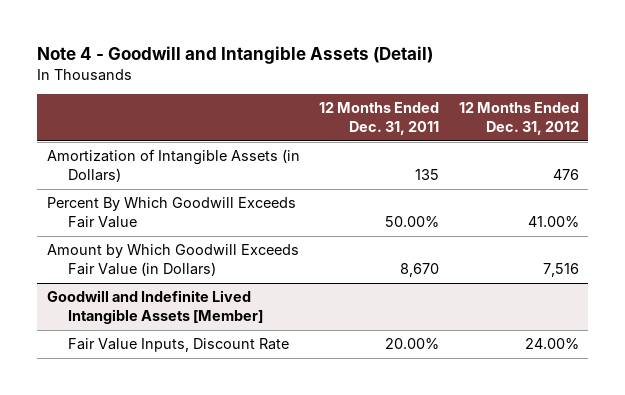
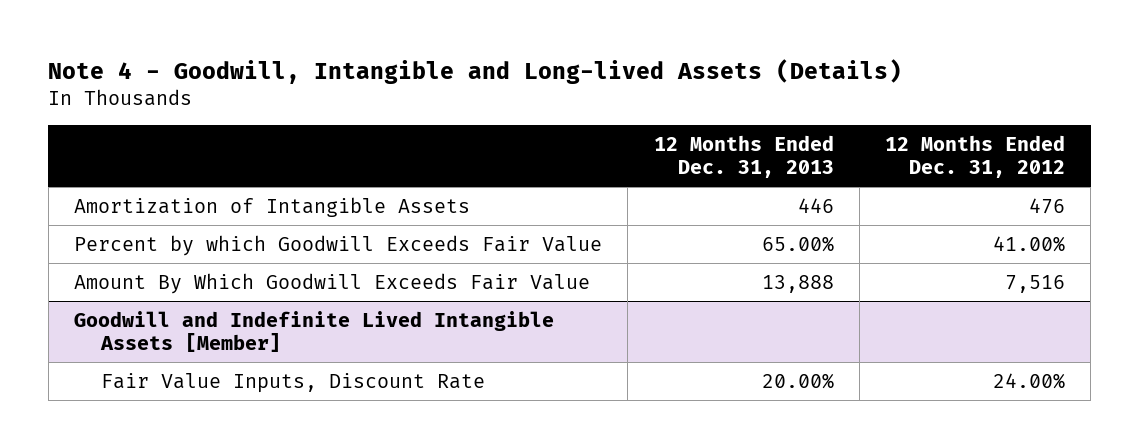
- Note 4 - Goodwill and Intangible Assets (Detail)
+ Note 4 - Goodwill, Intangible and Long-lived Assets (Details)
- | 12 Months Ended Dec. 31, 2011 | 12 Months Ended Dec. 31, 2012
+ | 12 Months Ended Dec. 31, 2013 | 12 Months Ended Dec. 31, 2012
- Amortization of Intangible Assets (in Dollars) | 135 | 476
- Percent By Which Goodwill Exceeds Fair Value | 50.00% | 41.00%
- Amount by Which Goodwill Exceeds Fair Value (in Dollars) | 8,670 | 7,516
+ Amortization of Intangible Assets | 446 | 476
+ Percent by which Goodwill Exceeds Fair Value | 65.00% | 41.00%
+ Amount By Which Goodwill Exceeds Fair Value | 13,888 | 7,516

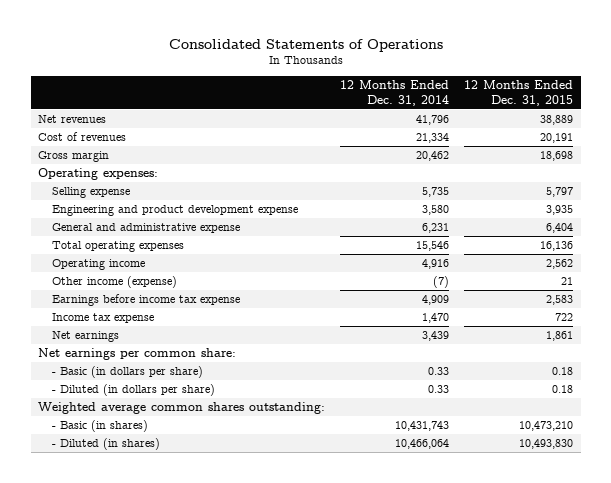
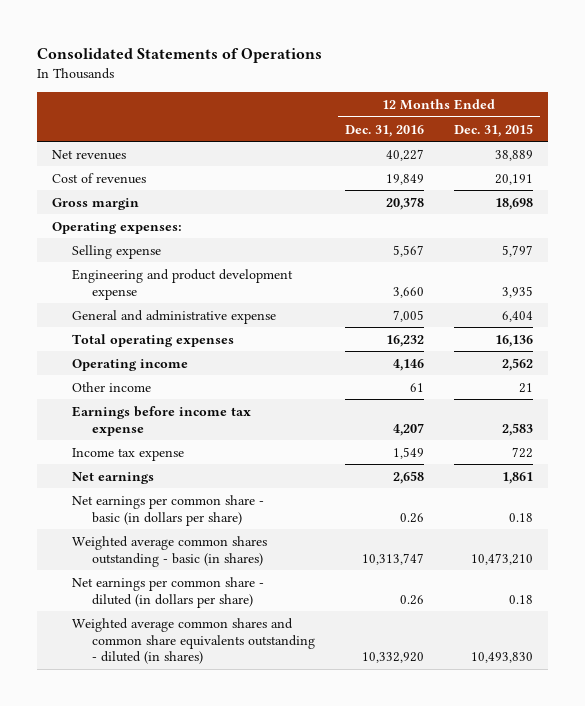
- | 12 Months Ended Dec. 31, 2014 | 12 Months Ended Dec. 31, 2015
+ | 12 Months Ended Dec. 31, 2016 | 12 Months Ended Dec. 31, 2015
- Other income (expense) | (7) | 21
+ Other income | 61 | 21
- Net earnings per common share:
- - Basic (in dollars per share) | 0.33 | 0.18
- - Diluted (in dollars per share) | 0.33 | 0.18
- Weighted average common shares outstanding:
- - Basic (in shares) | 10,431,743 | 10,473,210
- - Diluted (in shares) | 10,466,064 | 10,493,830
+ Net earnings per common share - basic (in dollars per share) | 0.26 | 0.18
+ Weighted average common shares outstanding - basic (in shares) | 10,313,747 | 10,473,210
+ Net earnings per common share - diluted (in dollars per share) | 0.26 | 0.18
+ Weighted average common shares and common share equivalents outstanding - diluted (in shares) | 10,332,920 | 10,493,830

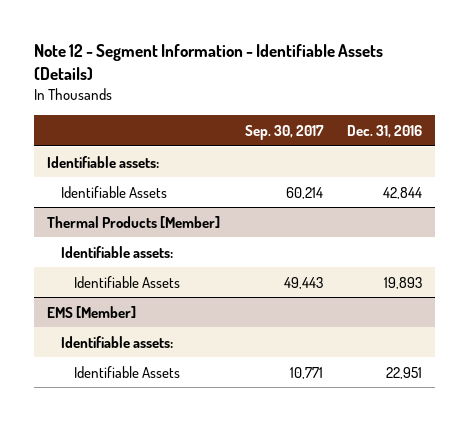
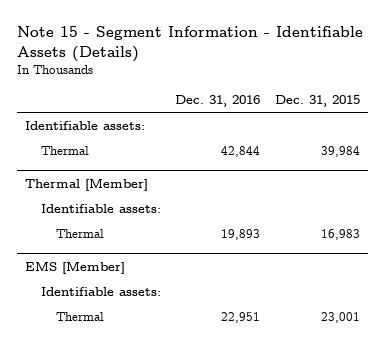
- Note 12 - Segment Information - Identifiable Assets (Details)
+ Note 15 - Segment Information - Identifiable Assets (Details)
- | Sep. 30, 2017 | Dec. 31, 2016
+ | Dec. 31, 2016 | Dec. 31, 2015
- Identifiable Assets | 60,214 | 42,844
- Thermal Products [Member]
+ Thermal | 42,844 | 39,984
+ Thermal [Member]
- Identifiable Assets | 49,443 | 19,893
+ Thermal | 19,893 | 16,983
@ EMS [Member]
- Identifiable Assets | 10,771 | 22,951
+ Thermal | 22,951 | 23,001

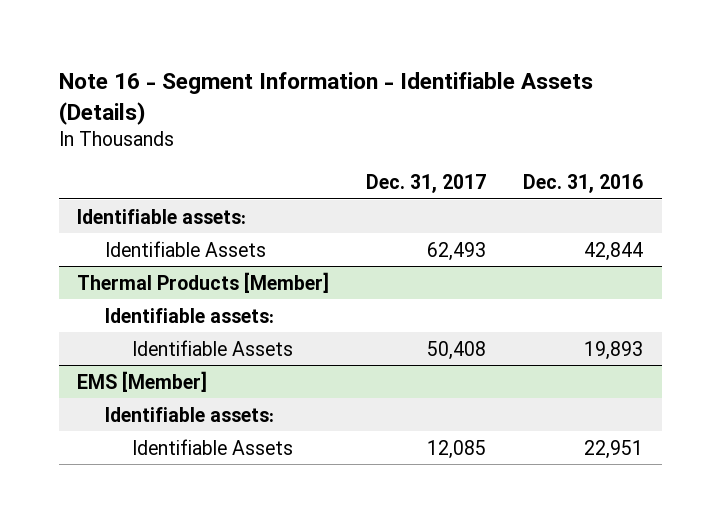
- Note 15 - Segment Information - Identifiable Assets (Details)
+ Note 16 - Segment Information - Identifiable Assets (Details)
- | Dec. 31, 2016 | Dec. 31, 2015
+ | Dec. 31, 2017 | Dec. 31, 2016
- Thermal | 42,844 | 39,984
- Thermal [Member]
+ Identifiable Assets | 62,493 | 42,844
+ Thermal Products [Member]
- Thermal | 19,893 | 16,983
+ Identifiable Assets | 50,408 | 19,893
@ EMS [Member]
- Thermal | 22,951 | 23,001
+ Identifiable Assets | 12,085 | 22,951

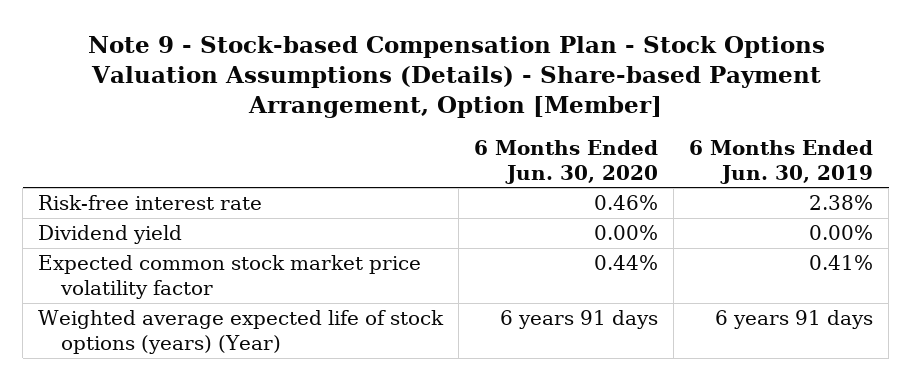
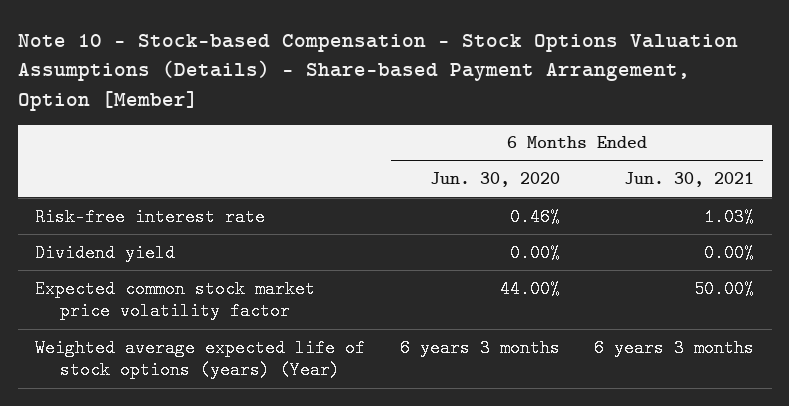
- Note 9 - Stock-based Compensation Plan - Stock Options Valuation Assumptions (Details) - Share-based Payment Arrangement, Option [Member]
+ Note 10 - Stock-based Compensation - Stock Options Valuation Assumptions (Details) - Share-based Payment Arrangement, Option [Member]
- | 6 Months Ended Jun. 30, 2020 | 6 Months Ended Jun. 30, 2019
+ | 6 Months Ended Jun. 30, 2020 | 6 Months Ended Jun. 30, 2021
- Expected common stock market price volatility factor | 0.44% | 0.41%
- Weighted average expected life of stock options (years) (Year) | 6 years 91 days | 6 years 91 days
+ Expected common stock market price volatility factor | 44.00% | 50.00%
+ Weighted average expected life of stock options (years) (Year) | 6 years 3 months | 6 years 3 months

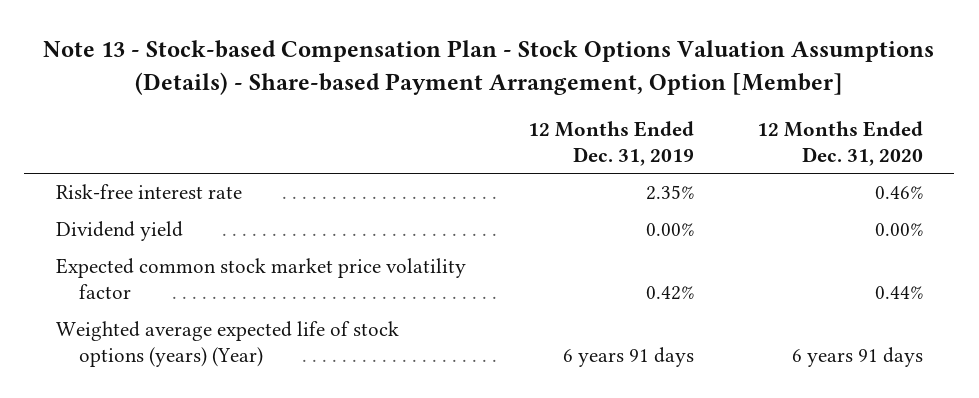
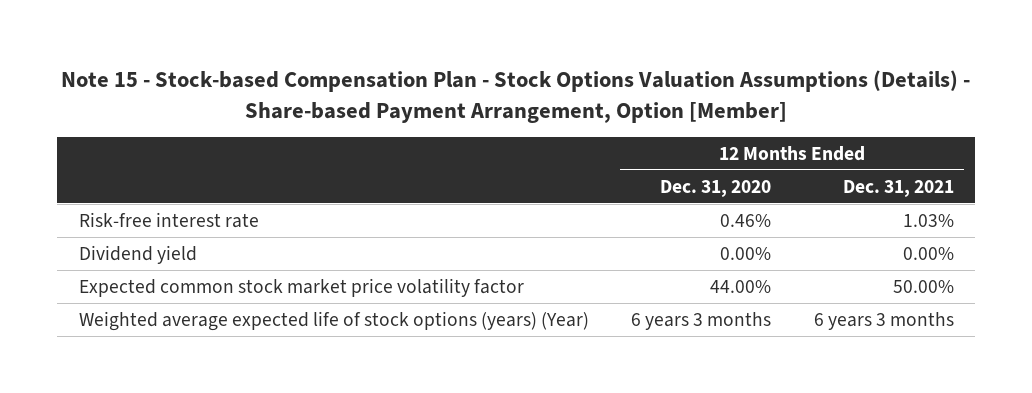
- Note 13 - Stock-based Compensation Plan - Stock Options Valuation Assumptions (Details) - Share-based Payment Arrangement, Option [Member]
+ Note 15 - Stock-based Compensation Plan - Stock Options Valuation Assumptions (Details) - Share-based Payment Arrangement, Option [Member]
- | 12 Months Ended Dec. 31, 2019 | 12 Months Ended Dec. 31, 2020
+ | 12 Months Ended Dec. 31, 2020 | 12 Months Ended Dec. 31, 2021
- Expected common stock market price volatility factor | 0.42% | 0.44%
- Weighted average expected life of stock options (years) (Year) | 6 years 91 days | 6 years 91 days
+ Expected common stock market price volatility factor | 44.00% | 50.00%
+ Weighted average expected life of stock options (years) (Year) | 6 years 3 months | 6 years 3 months

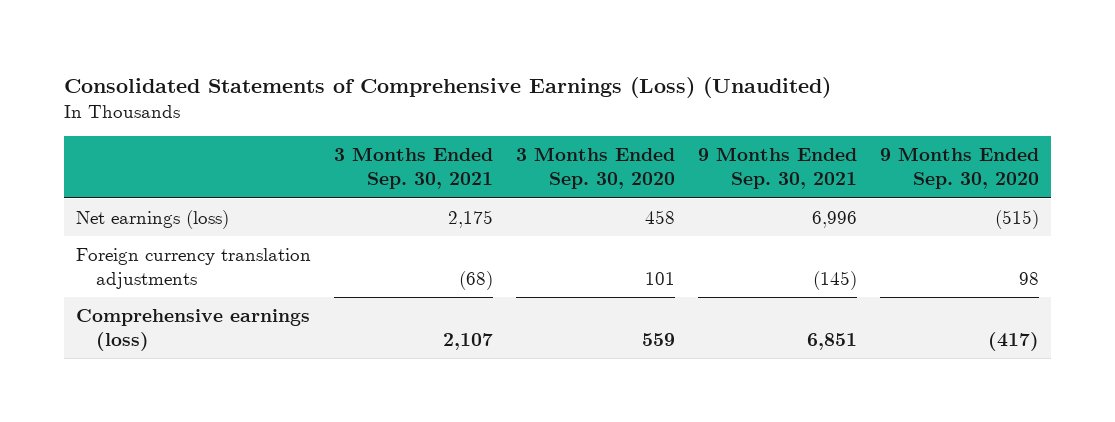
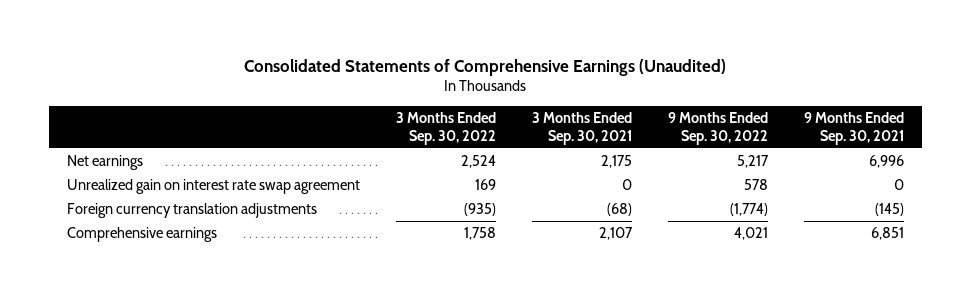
- Consolidated Statements of Comprehensive Earnings (Loss) (Unaudited)
+ Consolidated Statements of Comprehensive Earnings (Unaudited)
- | 3 Months Ended Sep. 30, 2021 | 3 Months Ended Sep. 30, 2020 | 9 Months Ended Sep. 30, 2021 | 9 Months Ended Sep. 30, 2020
+ | 3 Months Ended Sep. 30, 2022 | 3 Months Ended Sep. 30, 2021 | 9 Months Ended Sep. 30, 2022 | 9 Months Ended Sep. 30, 2021
- Net earnings (loss) | 2,175 | 458 | 6,996 | (515)
+ Net earnings | 2,524 | 2,175 | 5,217 | 6,996
+ Unrealized gain on interest rate swap agreement | 169 | 0 | 578 | 0
- Comprehensive earnings (loss) | 2,107 | 559 | 6,851 | (417)
+ Comprehensive earnings | 1,758 | 2,107 | 4,021 | 6,851

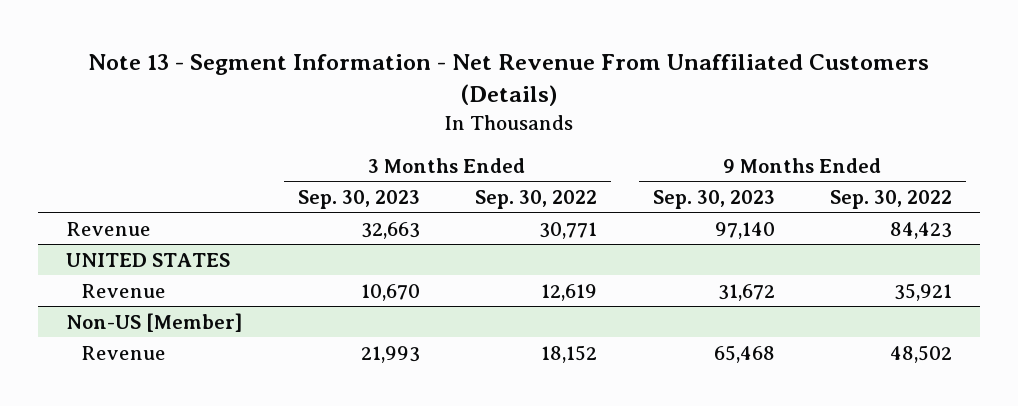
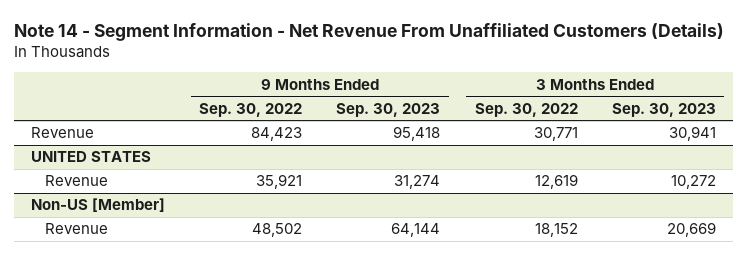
- Note 13 - Segment Information - Net Revenue From Unaffiliated Customers (Details)
+ Note 14 - Segment Information - Net Revenue From Unaffiliated Customers (Details)
- | 3 Months Ended Sep. 30, 2023 | 3 Months Ended Sep. 30, 2022 | 9 Months Ended Sep. 30, 2023 | 9 Months Ended Sep. 30, 2022
+ | 9 Months Ended Sep. 30, 2022 | 9 Months Ended Sep. 30, 2023 | 3 Months Ended Sep. 30, 2022 | 3 Months Ended Sep. 30, 2023
- Revenue | 32,663 | 30,771 | 97,140 | 84,423
+ Revenue | 84,423 | 95,418 | 30,771 | 30,941
@ UNITED STATES
- Revenue | 10,670 | 12,619 | 31,672 | 35,921
+ Revenue | 35,921 | 31,274 | 12,619 | 10,272
@ Non-US [Member]
- Revenue | 21,993 | 18,152 | 65,468 | 48,502
+ Revenue | 48,502 | 64,144 | 18,152 | 20,669

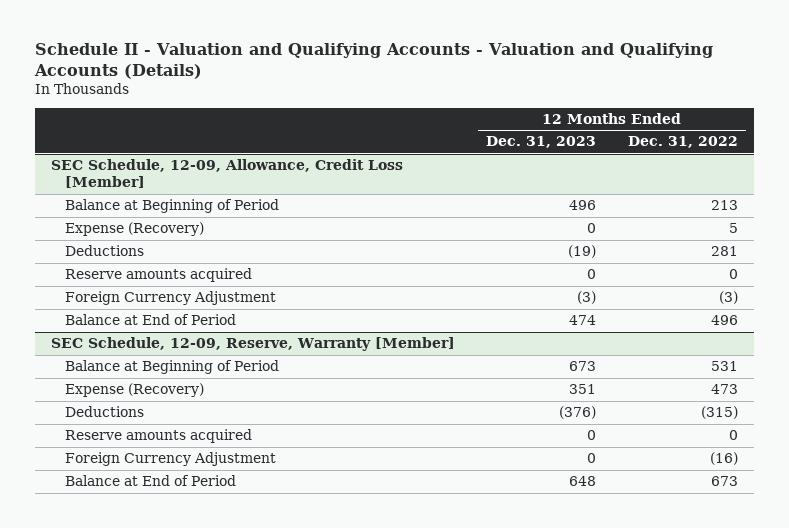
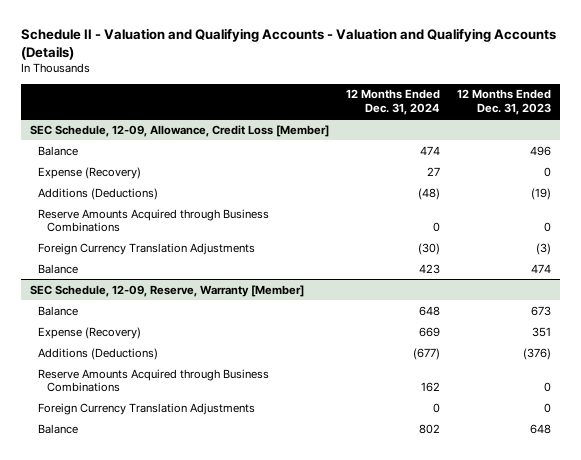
- | 12 Months Ended Dec. 31, 2023 | 12 Months Ended Dec. 31, 2022
+ | 12 Months Ended Dec. 31, 2024 | 12 Months Ended Dec. 31, 2023
@ SEC Schedule, 12-09, Allowance, Credit Loss [Member]
- Balance at Beginning of Period | 496 | 213
+ Balance | 474 | 496
- Deductions | (19) | 281
- Reserve amounts acquired | 0 | 0
- Foreign Currency Adjustment | (3) | (3)
- Balance at End of Period | 474 | 496
+ Additions (Deductions) | (48) | (19)
+ Reserve Amounts Acquired through Business Combinations | 0 | 0
+ Foreign Currency Translation Adjustments | (30) | (3)
+ Balance | 423 | 474
@ SEC Schedule, 12-09, Reserve, Warranty [Member]
- Balance at Beginning of Period | 673 | 531
+ Balance | 648 | 673
- Deductions | (376) | (315)
- Reserve amounts acquired | 0 | 0
- Foreign Currency Adjustment | 0 | (16)
- Balance at End of Period | 648 | 673
+ Additions (Deductions) | (677) | (376)
+ Reserve Amounts Acquired through Business Combinations | 162 | 0
+ Foreign Currency Translation Adjustments | 0 | 0
+ Balance | 802 | 648

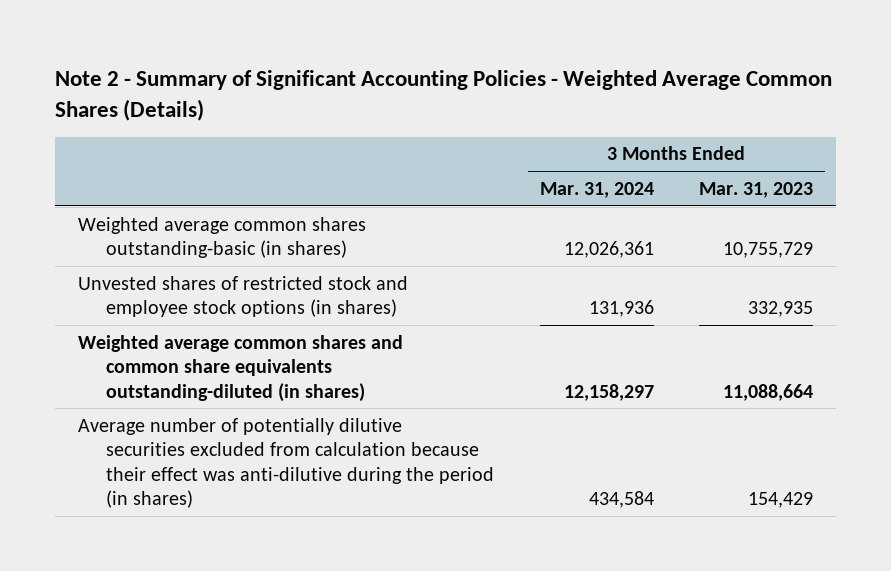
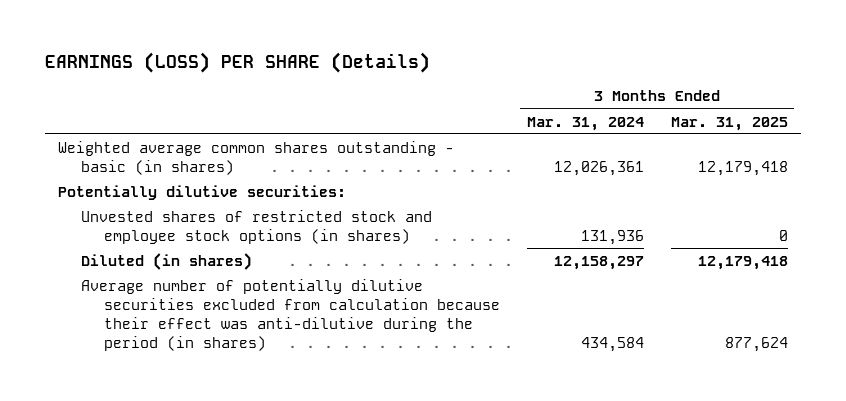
- Note 2 - Summary of Significant Accounting Policies - Weighted Average Common Shares (Details)
+ EARNINGS (LOSS) PER SHARE (Details)
- | 3 Months Ended Mar. 31, 2024 | 3 Months Ended Mar. 31, 2023
+ | 3 Months Ended Mar. 31, 2024 | 3 Months Ended Mar. 31, 2025
- Weighted average common shares outstanding-basic (in shares) | 12,026,361 | 10,755,729
+ Weighted average common shares outstanding - basic (in shares) | 12,026,361 | 12,179,418
+ Potentially dilutive securities:
- Weighted average common shares and common share equivalents outstanding-diluted (in shares) | 12,158,297 | 11,088,664
+ Diluted (in shares) | 12,158,297 | 12,179,418

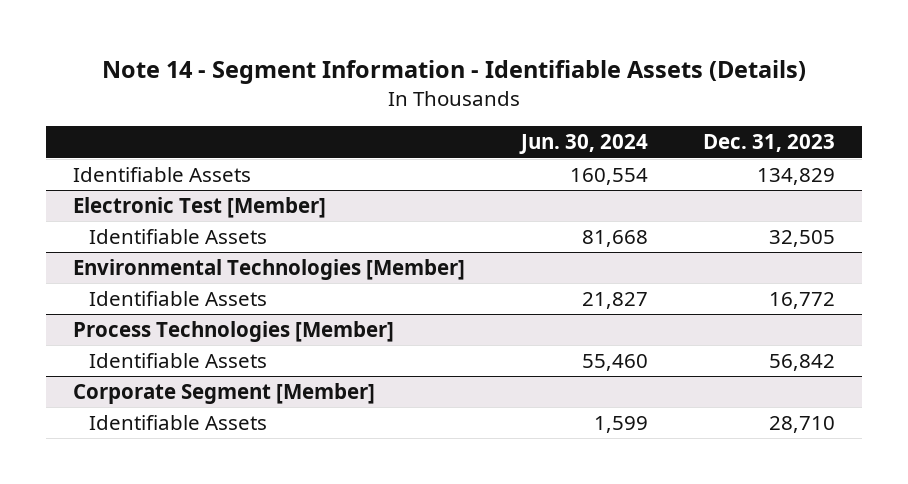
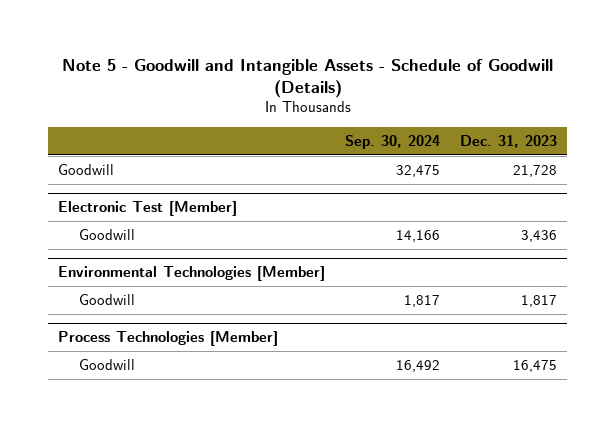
- Note 14 - Segment Information - Identifiable Assets (Details)
+ Note 5 - Goodwill and Intangible Assets - Schedule of Goodwill (Details)
- | Jun. 30, 2024 | Dec. 31, 2023
+ | Sep. 30, 2024 | Dec. 31, 2023
- Identifiable Assets | 160,554 | 134,829
+ Goodwill | 32,475 | 21,728
@ Electronic Test [Member]
- Identifiable Assets | 81,668 | 32,505
+ Goodwill | 14,166 | 3,436
@ Environmental Technologies [Member]
- Identifiable Assets | 21,827 | 16,772
+ Goodwill | 1,817 | 1,817
@ Process Technologies [Member]
- Identifiable Assets | 55,460 | 56,842
- Corporate Segment [Member]
- Identifiable Assets | 1,599 | 28,710
@ Process Technologies [Member]
+ Goodwill | 16,492 | 16,475

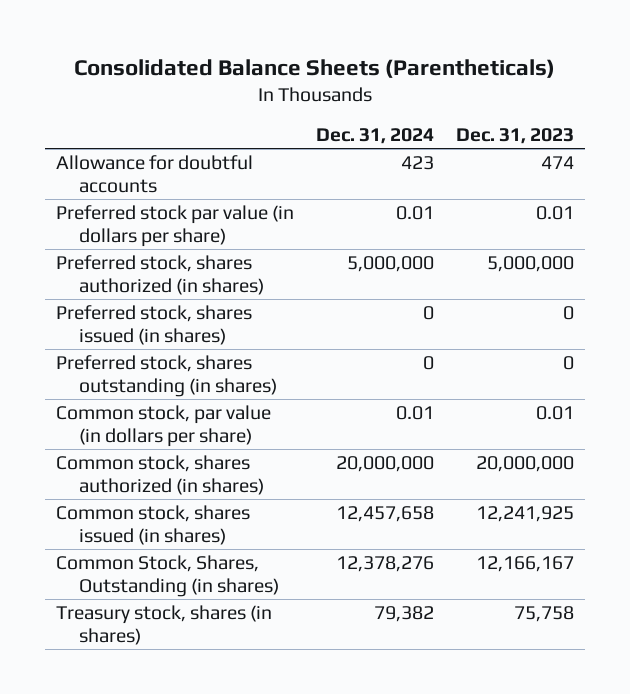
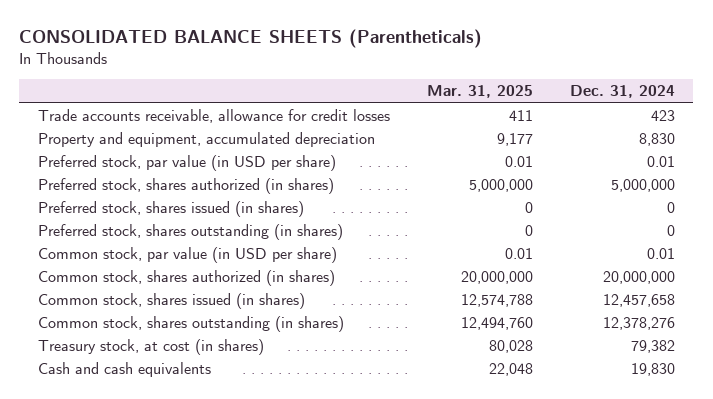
- Consolidated Balance Sheets (Parentheticals)
+ CONSOLIDATED BALANCE SHEETS (Parentheticals)
- | Dec. 31, 2024 | Dec. 31, 2023
+ | Mar. 31, 2025 | Dec. 31, 2024
- Allowance for doubtful accounts | 423 | 474
- Preferred stock par value (in dollars per share) | 0.01 | 0.01
+ Trade accounts receivable, allowance for credit losses | 411 | 423
+ Property and equipment, accumulated depreciation | 9,177 | 8,830
+ Preferred stock, par value (in USD per share) | 0.01 | 0.01
- Common stock, par value (in dollars per share) | 0.01 | 0.01
+ Common stock, par value (in USD per share) | 0.01 | 0.01
- Common Stock, Shares, Outstanding (in shares) | 12,378,276 | 12,166,167
- Treasury stock, shares (in shares) | 79,382 | 75,758
+ Common stock, shares outstanding (in shares) | 12,494,760 | 12,378,276
+ Treasury stock, at cost (in shares) | 80,028 | 79,382
+ Cash and cash equivalents | 22,048 | 19,830

